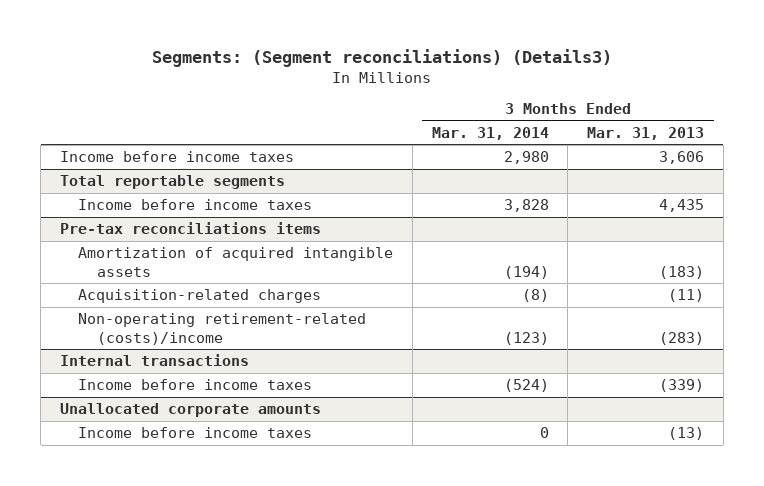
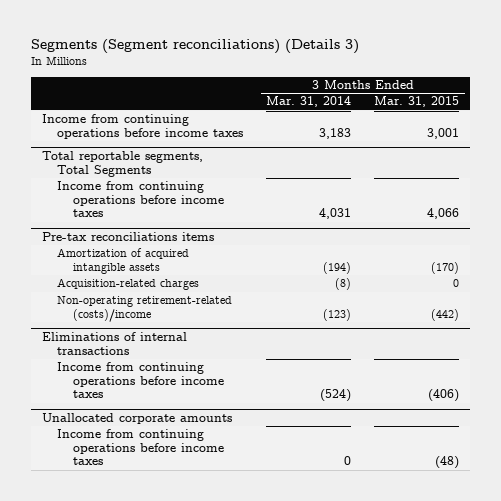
- Segments: (Segment reconciliations) (Details3)
+ Segments (Segment reconciliations) (Details 3)
- | 3 Months Ended Mar. 31, 2014 | 3 Months Ended Mar. 31, 2013
+ | 3 Months Ended Mar. 31, 2014 | 3 Months Ended Mar. 31, 2015
- Income before income taxes | 2,980 | 3,606
- Total reportable segments
- Income before income taxes | 3,828 | 4,435
+ Income from continuing operations before income taxes | 3,183 | 3,001
+ Total reportable segments, Total Segments
+ Income from continuing operations before income taxes | 4,031 | 4,066
- Internal transactions
- Income before income taxes | (524) | (339)
+ Eliminations of internal transactions
+ Income from continuing operations before income taxes | (524) | (406)
@ Unallocated corporate amounts
- Income before income taxes | 0 | (13)
+ Income from continuing operations before income taxes | 0 | (48)

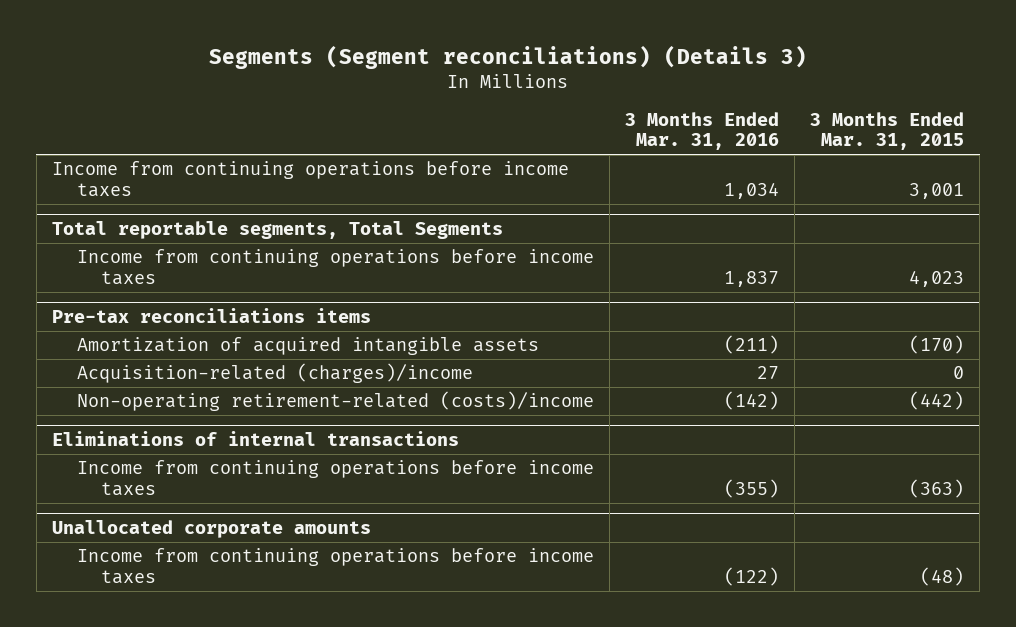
- | 3 Months Ended Mar. 31, 2014 | 3 Months Ended Mar. 31, 2015
+ | 3 Months Ended Mar. 31, 2016 | 3 Months Ended Mar. 31, 2015
@ Total reportable segments, Total Segments
- Income from continuing operations before income taxes | 4,031 | 4,066
+ Income from continuing operations before income taxes | 1,837 | 4,023
@ Pre-tax reconciliations items
- Acquisition-related charges | (8) | 0
+ Acquisition-related (charges)/income | 27 | 0
@ Eliminations of internal transactions
- Income from continuing operations before income taxes | (524) | (406)
+ Income from continuing operations before income taxes | (355) | (363)

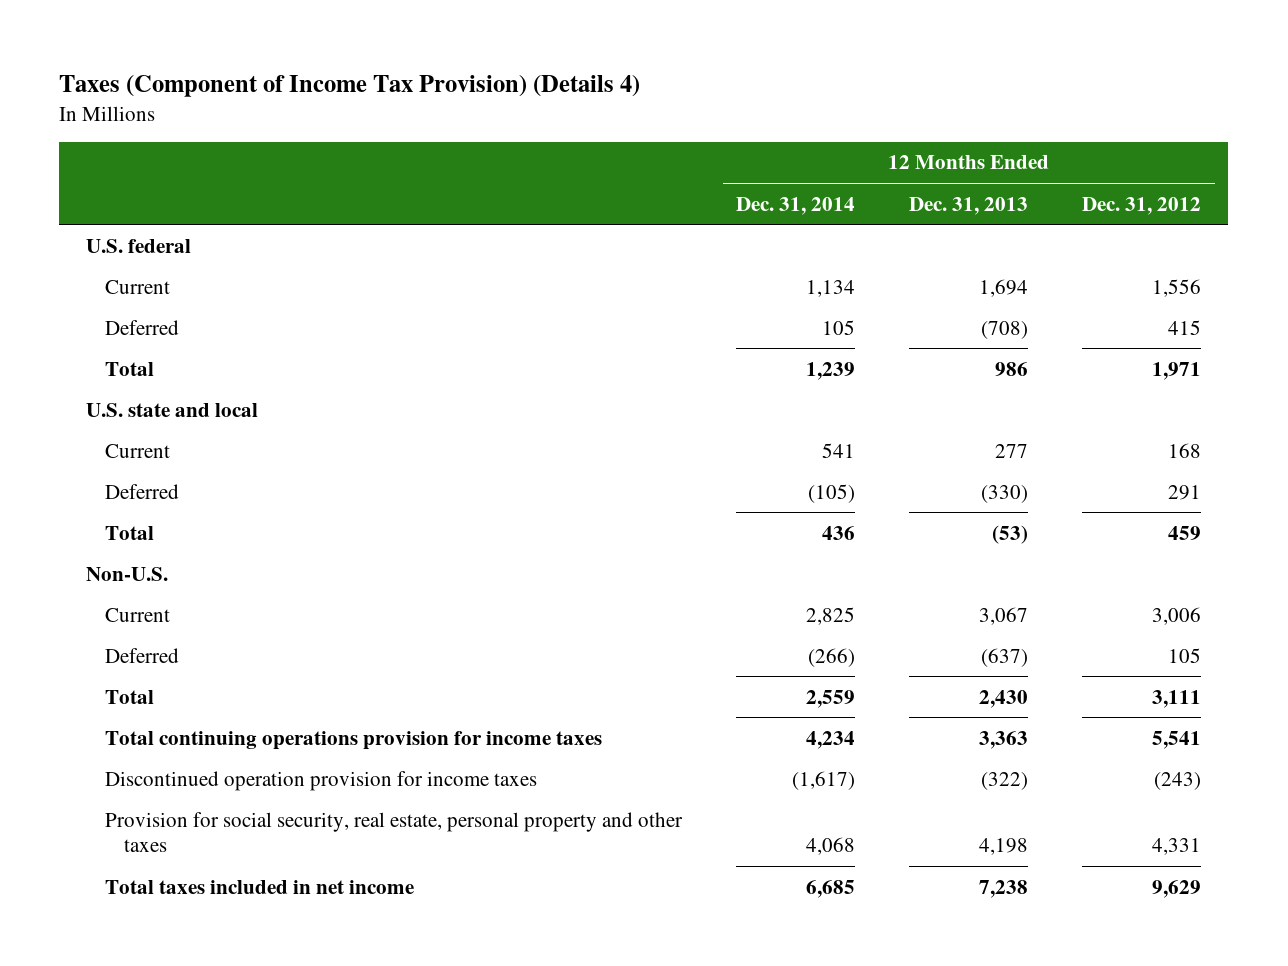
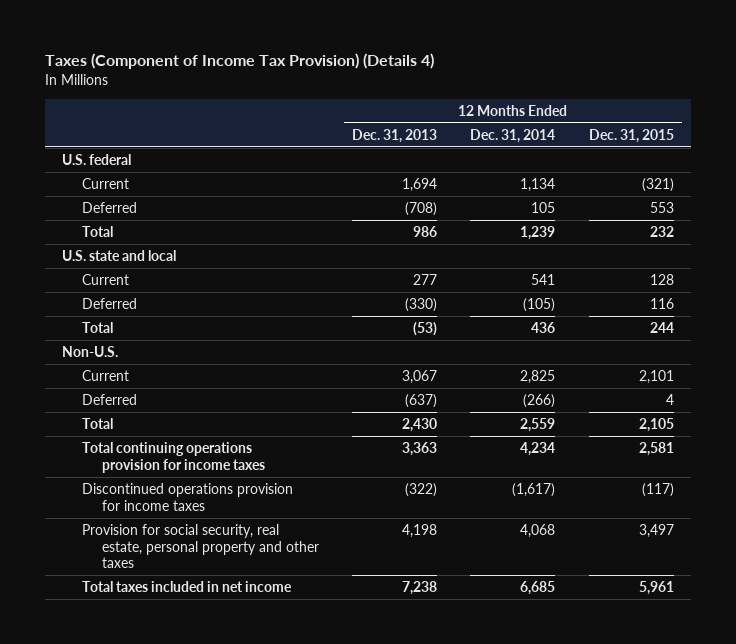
- | 12 Months Ended Dec. 31, 2014 | 12 Months Ended Dec. 31, 2013 | 12 Months Ended Dec. 31, 2012
+ | 12 Months Ended Dec. 31, 2013 | 12 Months Ended Dec. 31, 2014 | 12 Months Ended Dec. 31, 2015
- Discontinued operation provision for income taxes | (1,617) | (322) | (243)
+ Discontinued operations provision for income taxes | (322) | (1,617) | (117)

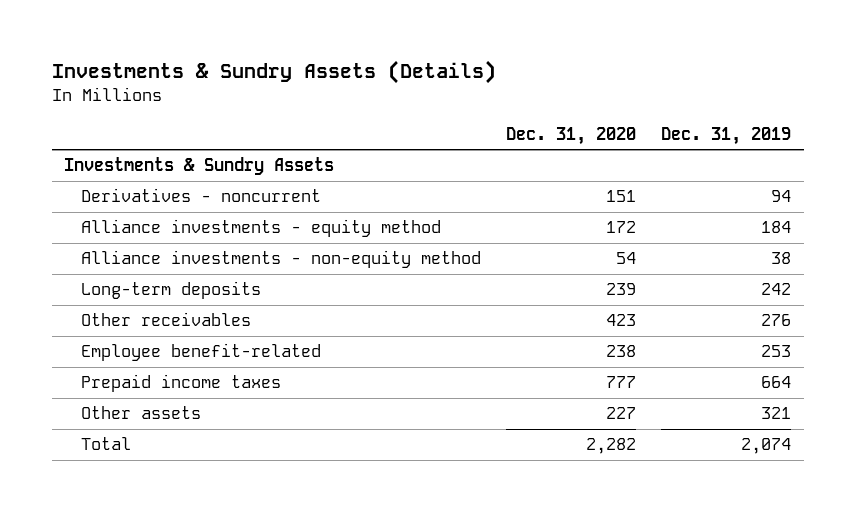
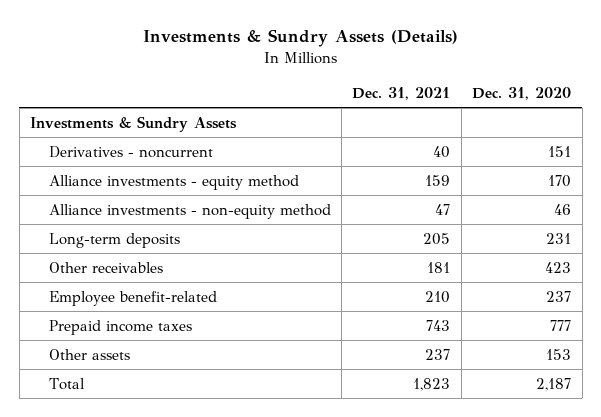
- | Dec. 31, 2020 | Dec. 31, 2019
+ | Dec. 31, 2021 | Dec. 31, 2020
- Alliance investments - equity method | 172 | 184
- Alliance investments - non-equity method | 54 | 38
- Long-term deposits | 239 | 242
+ Alliance investments - equity method | 159 | 170
+ Alliance investments - non-equity method | 47 | 46
+ Long-term deposits | 205 | 231
- Employee benefit-related | 238 | 253
+ Employee benefit-related | 210 | 237
- Other assets | 227 | 321
- Total | 2,282 | 2,074
+ Other assets | 237 | 153
+ Total | 1,823 | 2,187

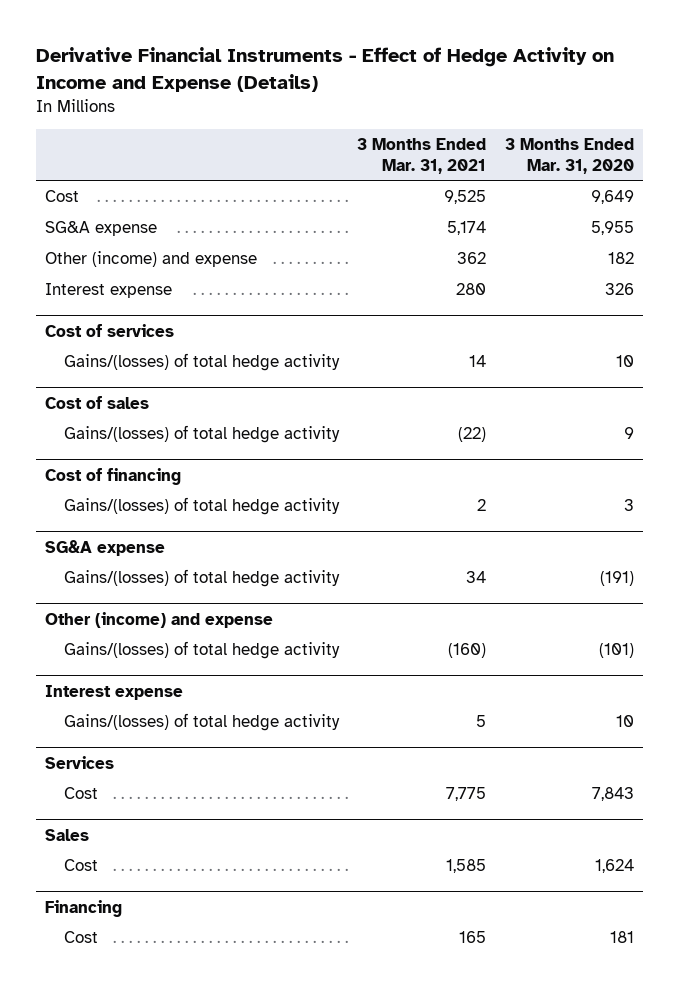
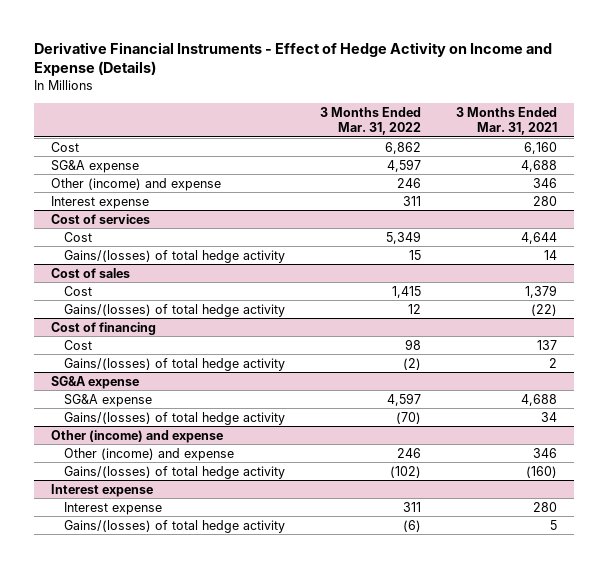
- | 3 Months Ended Mar. 31, 2021 | 3 Months Ended Mar. 31, 2020
+ | 3 Months Ended Mar. 31, 2022 | 3 Months Ended Mar. 31, 2021
- Cost | 9,525 | 9,649
- SG&A expense | 5,174 | 5,955
- Other (income) and expense | 362 | 182
+ Cost | 6,862 | 6,160
+ SG&A expense | 4,597 | 4,688
+ Other (income) and expense | 246 | 346
@ Cost of services
+ Cost | 5,349 | 4,644
@ Cost of sales
+ Cost | 1,415 | 1,379
@ Cost of financing
+ Cost | 98 | 137
@ SG&A expense
+ SG&A expense | 4,597 | 4,688
@ Other (income) and expense
+ Other (income) and expense | 246 | 346
@ Interest expense
+ Interest expense | 311 | 280
- Services
- Cost | 7,775 | 7,843
- Sales
- Cost | 1,585 | 1,624
- Financing
- Cost | 165 | 181

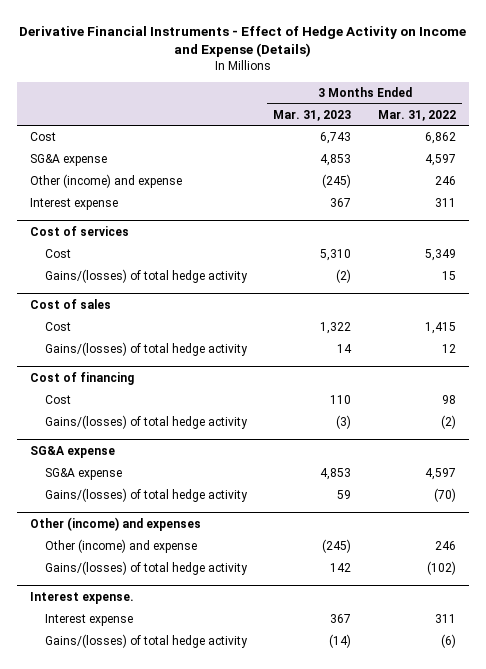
- | 3 Months Ended Mar. 31, 2022 | 3 Months Ended Mar. 31, 2021
+ | 3 Months Ended Mar. 31, 2023 | 3 Months Ended Mar. 31, 2022
- Other (income) and expense
+ Other (income) and expenses
- Interest expense
+ Interest expense.

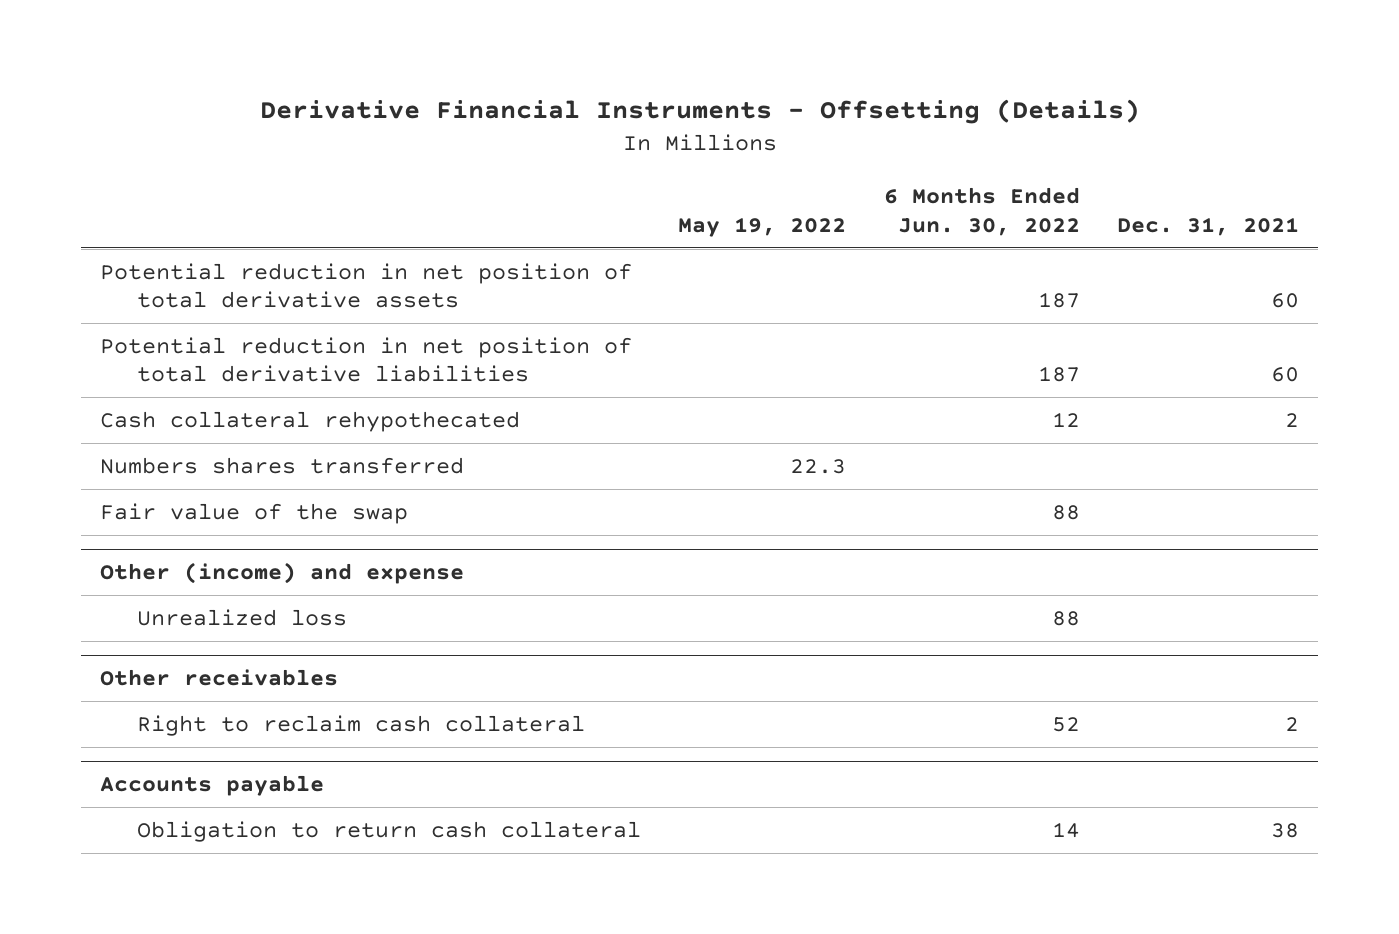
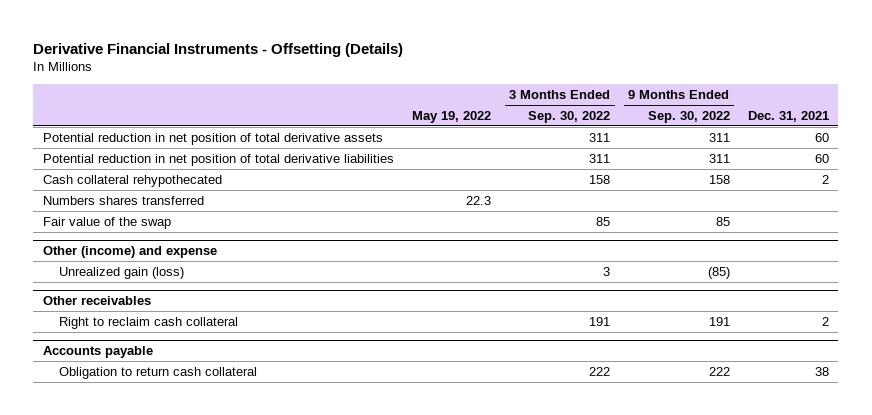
- | May 19, 2022 | 6 Months Ended Jun. 30, 2022 | Dec. 31, 2021
+ | May 19, 2022 | 3 Months Ended Sep. 30, 2022 | 9 Months Ended Sep. 30, 2022 | Dec. 31, 2021
@ Other (income) and expense
- Unrealized loss | | 88 |
+ Unrealized gain (loss) | | 3 | (85) |

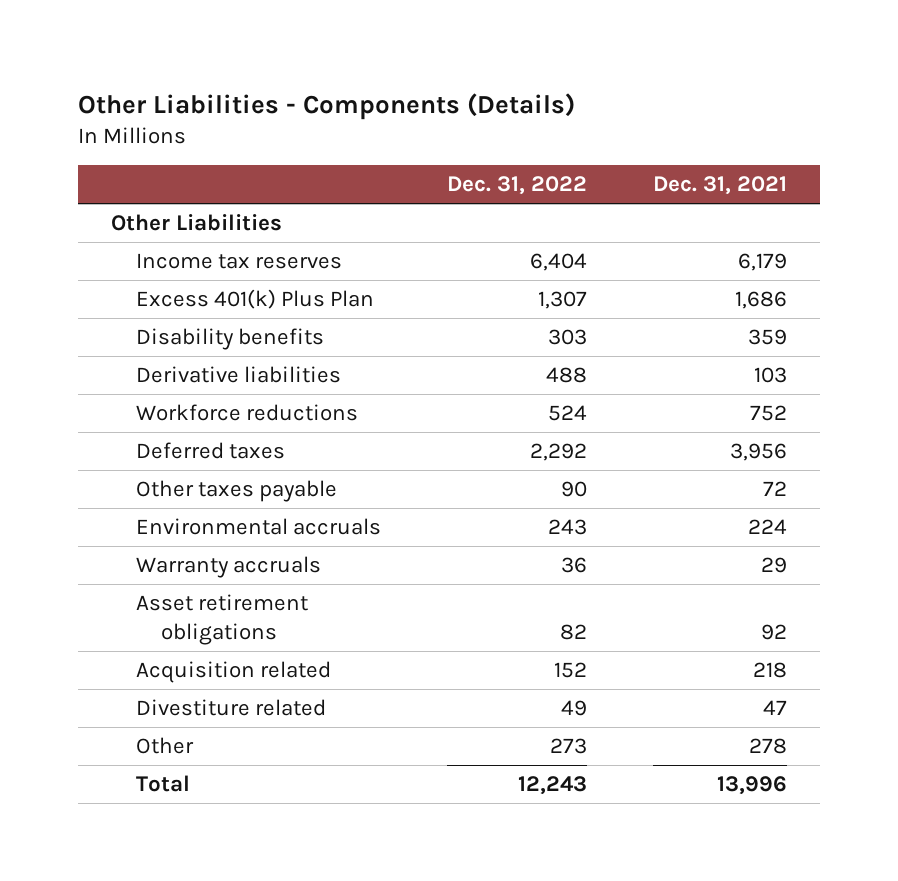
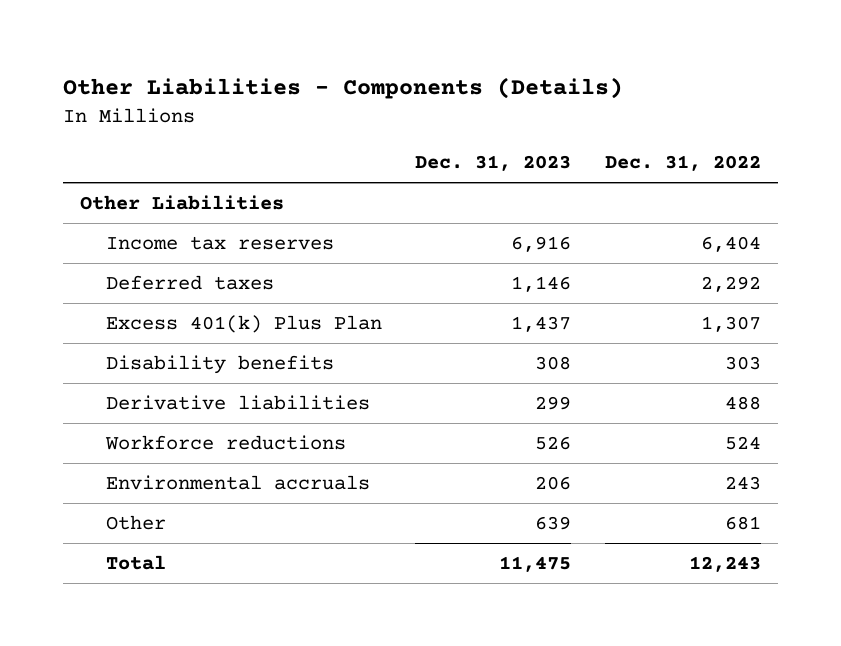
- | Dec. 31, 2022 | Dec. 31, 2021
+ | Dec. 31, 2023 | Dec. 31, 2022
moved up: Deferred taxes | 1,146 | 2,292
- Other taxes payable | 90 | 72
- Warranty accruals | 36 | 29
- Asset retirement obligations | 82 | 92
- Acquisition related | 152 | 218
- Divestiture related | 49 | 47
- Other | 273 | 278
+ Other | 639 | 681

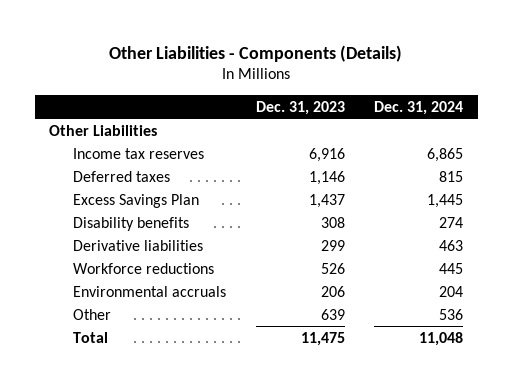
- | Dec. 31, 2023 | Dec. 31, 2022
+ | Dec. 31, 2023 | Dec. 31, 2024
- Excess 401(k) Plus Plan | 1,437 | 1,307
+ Excess Savings Plan | 1,437 | 1,445

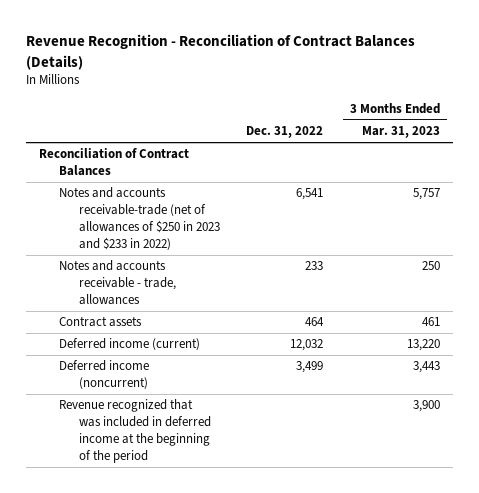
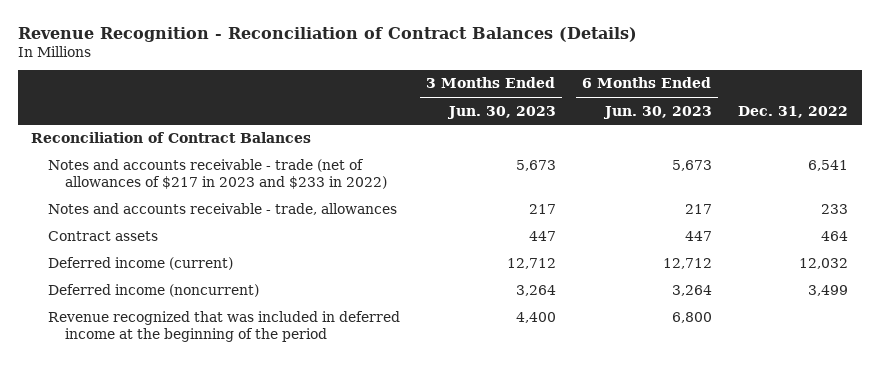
- | Dec. 31, 2022 | 3 Months Ended Mar. 31, 2023
+ | 3 Months Ended Jun. 30, 2023 | 6 Months Ended Jun. 30, 2023 | Dec. 31, 2022
- Notes and accounts receivable-trade (net of allowances of $250 in 2023 and $233 in 2022) | 6,541 | 5,757
+ Notes and accounts receivable - trade (net of allowances of $217 in 2023 and $233 in 2022) | 5,673 | 5,673 | 6,541

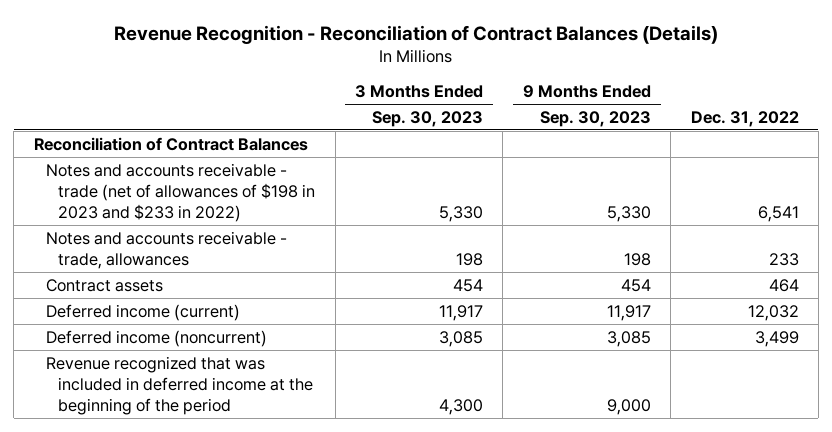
- | 3 Months Ended Jun. 30, 2023 | 6 Months Ended Jun. 30, 2023 | Dec. 31, 2022
+ | 3 Months Ended Sep. 30, 2023 | 9 Months Ended Sep. 30, 2023 | Dec. 31, 2022
- Notes and accounts receivable - trade (net of allowances of $217 in 2023 and $233 in 2022) | 5,673 | 5,673 | 6,541
+ Notes and accounts receivable - trade (net of allowances of $198 in 2023 and $233 in 2022) | 5,330 | 5,330 | 6,541

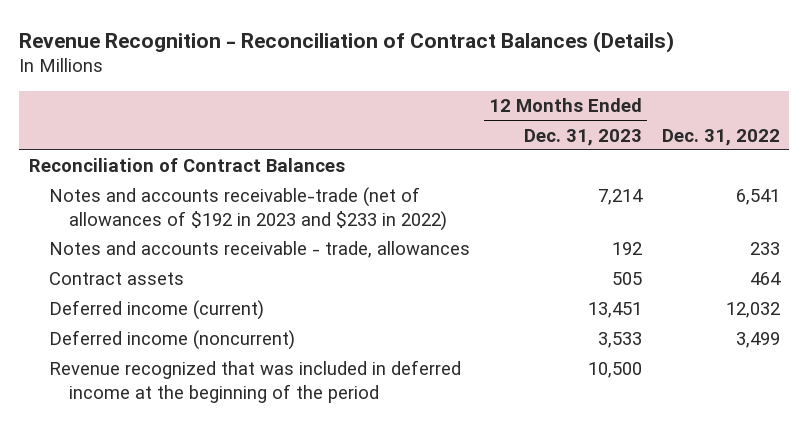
- | 3 Months Ended Sep. 30, 2023 | 9 Months Ended Sep. 30, 2023 | Dec. 31, 2022
+ | 12 Months Ended Dec. 31, 2023 | Dec. 31, 2022
- Notes and accounts receivable - trade (net of allowances of $198 in 2023 and $233 in 2022) | 5,330 | 5,330 | 6,541
+ Notes and accounts receivable-trade (net of allowances of $192 in 2023 and $233 in 2022) | 7,214 | 6,541

